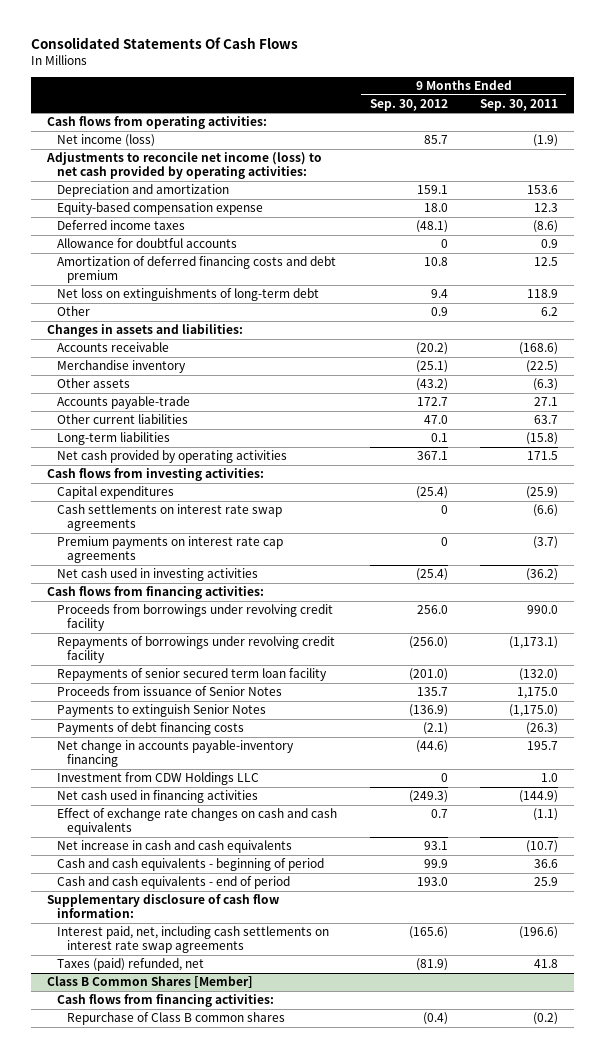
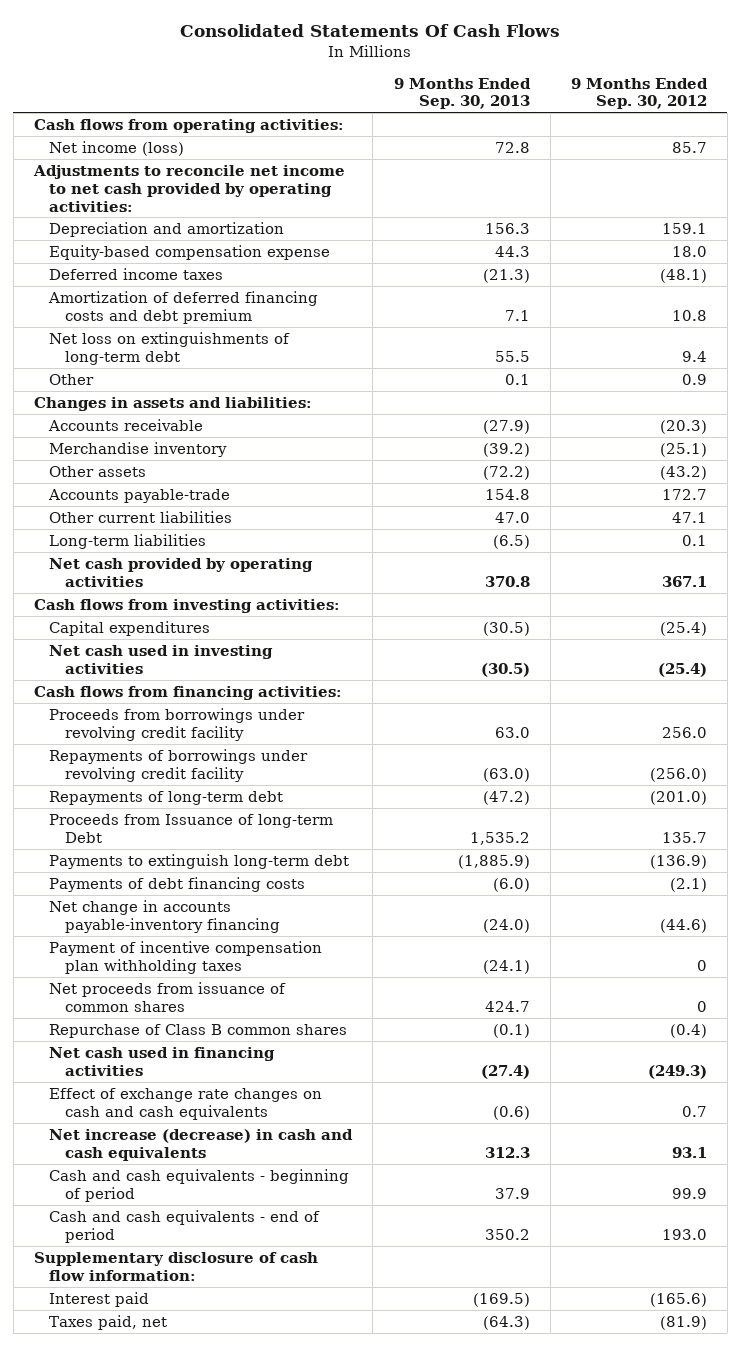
- | 9 Months Ended Sep. 30, 2012 | 9 Months Ended Sep. 30, 2011
+ | 9 Months Ended Sep. 30, 2013 | 9 Months Ended Sep. 30, 2012
- Adjustments to reconcile net income (loss) to net cash provided by operating activities:
+ Adjustments to reconcile net income to net cash provided by operating activities:
- Allowance for doubtful accounts | 0 | 0.9
- Accounts receivable | (20.2) | (168.6)
+ Accounts receivable | (27.9) | (20.3)
- Other current liabilities | 47.0 | 63.7
+ Other current liabilities | 47.0 | 47.1
- Cash settlements on interest rate swap agreements | 0 | (6.6)
- Premium payments on interest rate cap agreements | 0 | (3.7)
- Repayments of senior secured term loan facility | (201.0) | (132.0)
- Proceeds from issuance of Senior Notes | 135.7 | 1,175.0
- Payments to extinguish Senior Notes | (136.9) | (1,175.0)
+ Repayments of long-term debt | (47.2) | (201.0)
+ Proceeds from Issuance of long-term Debt | 1,535.2 | 135.7
+ Payments to extinguish long-term debt | (1,885.9) | (136.9)
- Investment from CDW Holdings LLC | 0 | 1.0
+ Payment of incentive compensation plan withholding taxes | (24.1) | 0
+ Net proceeds from issuance of common shares | 424.7 | 0
+ Repurchase of Class B common shares | (0.1) | (0.4)
- Net increase in cash and cash equivalents | 93.1 | (10.7)
+ Net increase (decrease) in cash and cash equivalents | 312.3 | 93.1
- Interest paid, net, including cash settlements on interest rate swap agreements | (165.6) | (196.6)
- Taxes (paid) refunded, net | (81.9) | 41.8
- Class B Common Shares [Member]
- Cash flows from financing activities:
- Repurchase of Class B common shares | (0.4) | (0.2)
+ Interest paid | (169.5) | (165.6)
+ Taxes paid, net | (64.3) | (81.9)

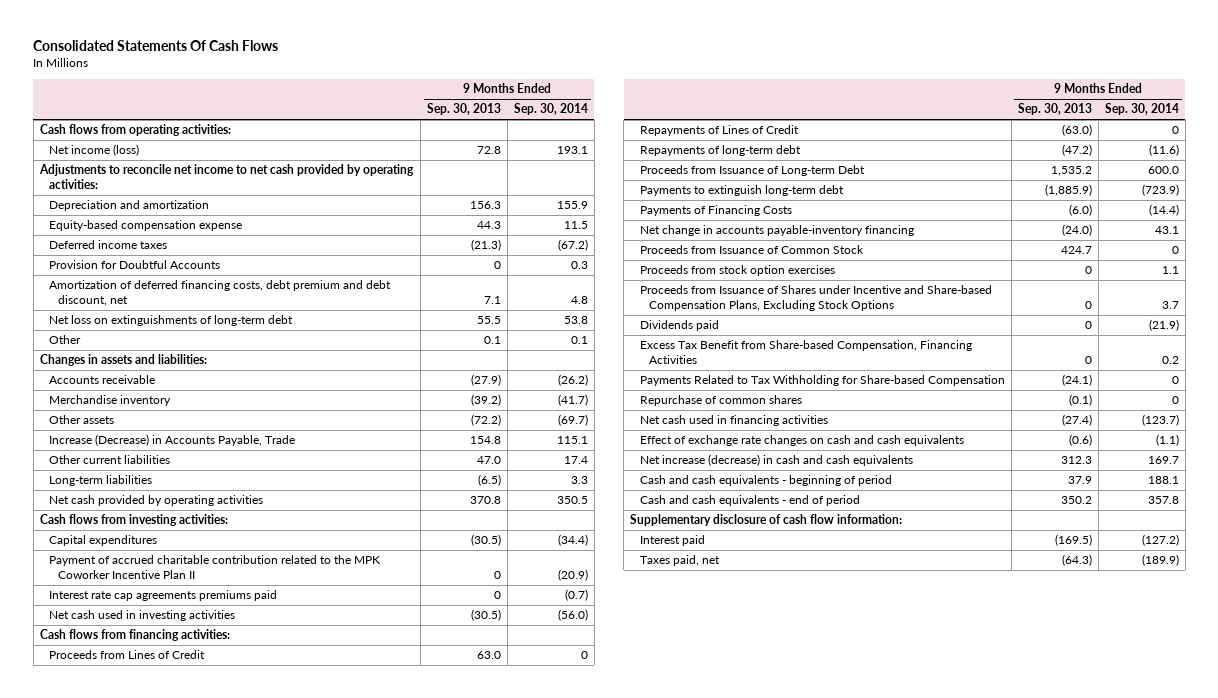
- | 9 Months Ended Sep. 30, 2013 | 9 Months Ended Sep. 30, 2012
+ | 9 Months Ended Sep. 30, 2013 | 9 Months Ended Sep. 30, 2014
- Amortization of deferred financing costs and debt premium | 7.1 | 10.8
+ Provision for Doubtful Accounts | 0 | 0.3
+ Amortization of deferred financing costs, debt premium and debt discount, net | 7.1 | 4.8
- Accounts payable-trade | 154.8 | 172.7
+ Increase (Decrease) in Accounts Payable, Trade | 154.8 | 115.1
+ Payment of accrued charitable contribution related to the MPK Coworker Incentive Plan II | 0 | (20.9)
+ Interest rate cap agreements premiums paid | 0 | (0.7)
- Proceeds from borrowings under revolving credit facility | 63.0 | 256.0
- Repayments of borrowings under revolving credit facility | (63.0) | (256.0)
+ Proceeds from Lines of Credit | 63.0 | 0
+ Repayments of Lines of Credit | (63.0) | 0
- Proceeds from Issuance of long-term Debt | 1,535.2 | 135.7
+ Proceeds from Issuance of Long-term Debt | 1,535.2 | 600.0
- Payments of debt financing costs | (6.0) | (2.1)
+ Payments of Financing Costs | (6.0) | (14.4)
- Payment of incentive compensation plan withholding taxes | (24.1) | 0
- Net proceeds from issuance of common shares | 424.7 | 0
- Repurchase of Class B common shares | (0.1) | (0.4)
+ Proceeds from Issuance of Common Stock | 424.7 | 0
+ Proceeds from stock option exercises | 0 | 1.1
+ Proceeds from Issuance of Shares under Incentive and Share-based Compensation Plans, Excluding Stock Options | 0 | 3.7
+ Dividends paid | 0 | (21.9)
+ Excess Tax Benefit from Share-based Compensation, Financing Activities | 0 | 0.2
+ Payments Related to Tax Withholding for Share-based Compensation | (24.1) | 0
+ Repurchase of common shares | (0.1) | 0

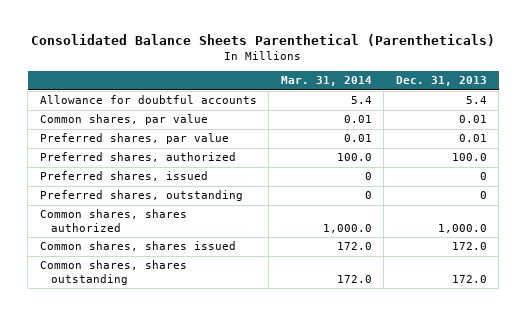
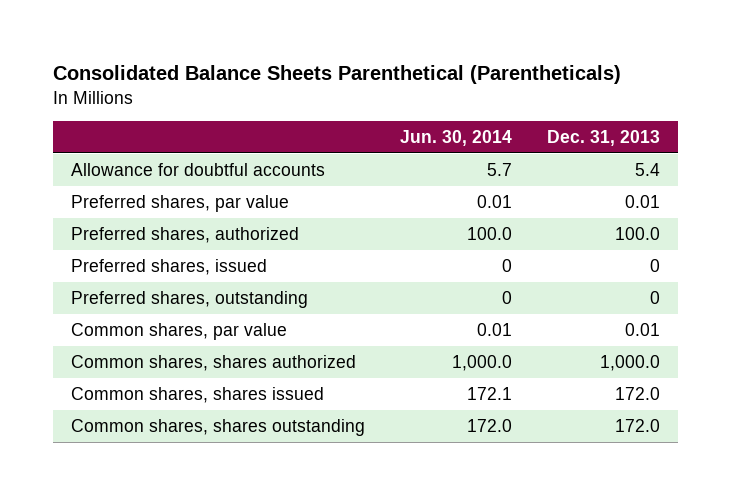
- | Mar. 31, 2014 | Dec. 31, 2013
+ | Jun. 30, 2014 | Dec. 31, 2013
moved down: Common shares, par value | 0.01 | 0.01

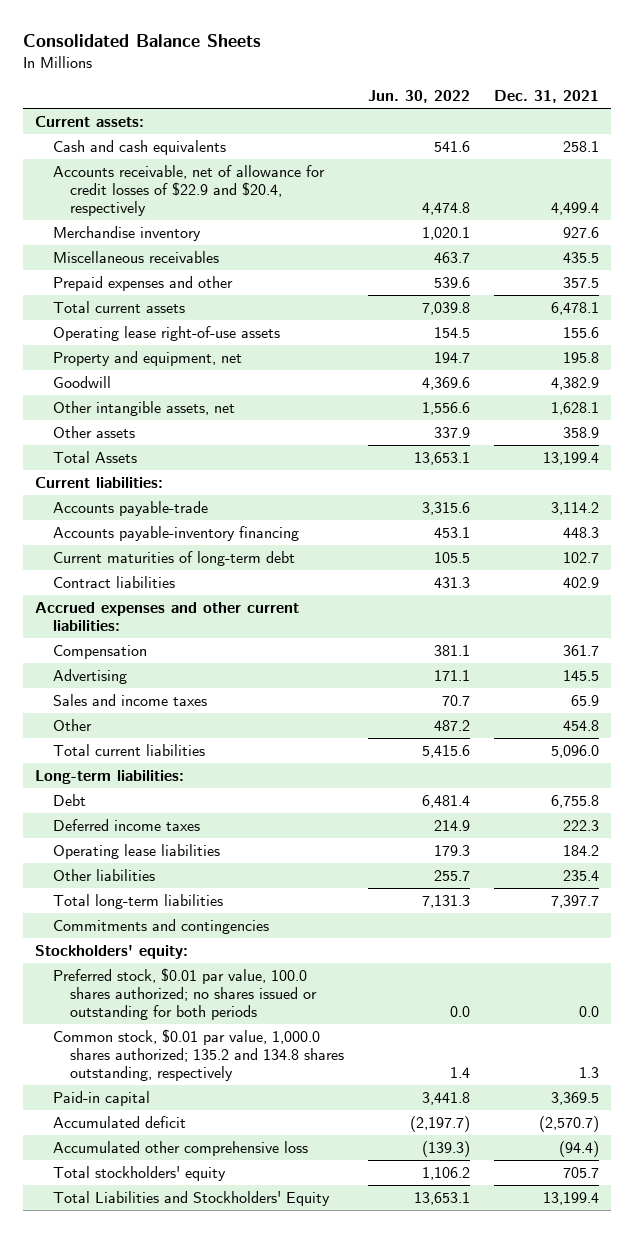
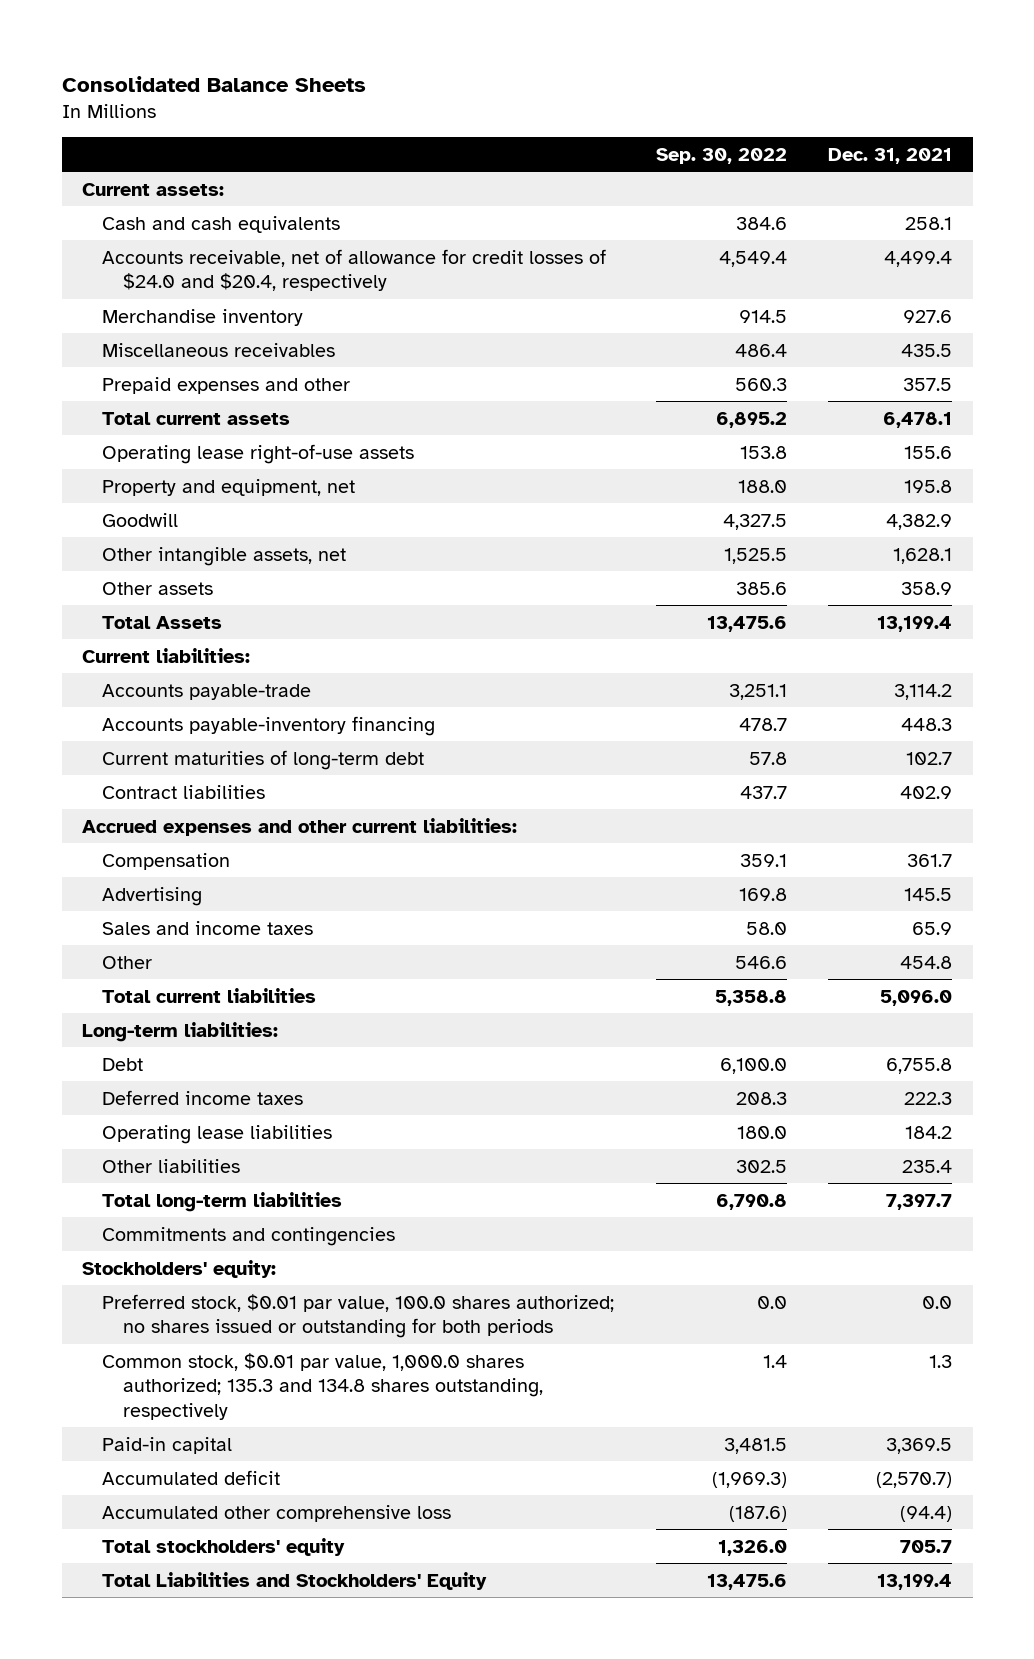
- | Jun. 30, 2022 | Dec. 31, 2021
+ | Sep. 30, 2022 | Dec. 31, 2021
- Accounts receivable, net of allowance for credit losses of $22.9 and $20.4, respectively | 4,474.8 | 4,499.4
+ Accounts receivable, net of allowance for credit losses of $24.0 and $20.4, respectively | 4,549.4 | 4,499.4
- Common stock, $0.01 par value, 1,000.0 shares authorized; 135.2 and 134.8 shares outstanding, respectively | 1.4 | 1.3
+ Common stock, $0.01 par value, 1,000.0 shares authorized; 135.3 and 134.8 shares outstanding, respectively | 1.4 | 1.3

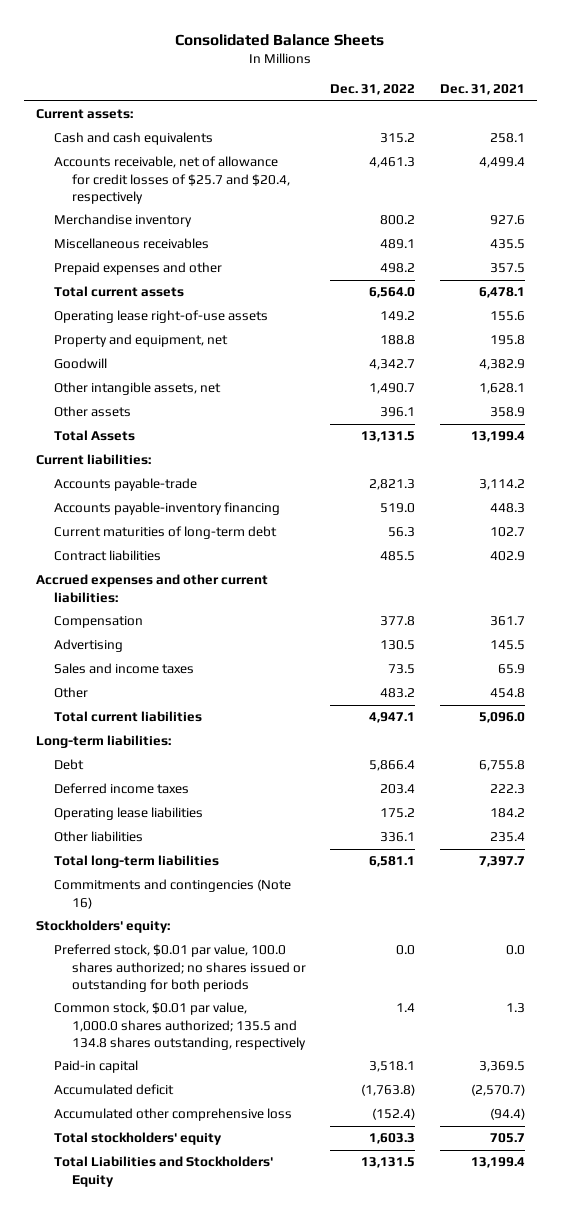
- | Sep. 30, 2022 | Dec. 31, 2021
+ | Dec. 31, 2022 | Dec. 31, 2021
- Accounts receivable, net of allowance for credit losses of $24.0 and $20.4, respectively | 4,549.4 | 4,499.4
+ Accounts receivable, net of allowance for credit losses of $25.7 and $20.4, respectively | 4,461.3 | 4,499.4
- Commitments and contingencies
+ Commitments and contingencies (Note 16)
- Common stock, $0.01 par value, 1,000.0 shares authorized; 135.3 and 134.8 shares outstanding, respectively | 1.4 | 1.3
+ Common stock, $0.01 par value, 1,000.0 shares authorized; 135.5 and 134.8 shares outstanding, respectively | 1.4 | 1.3

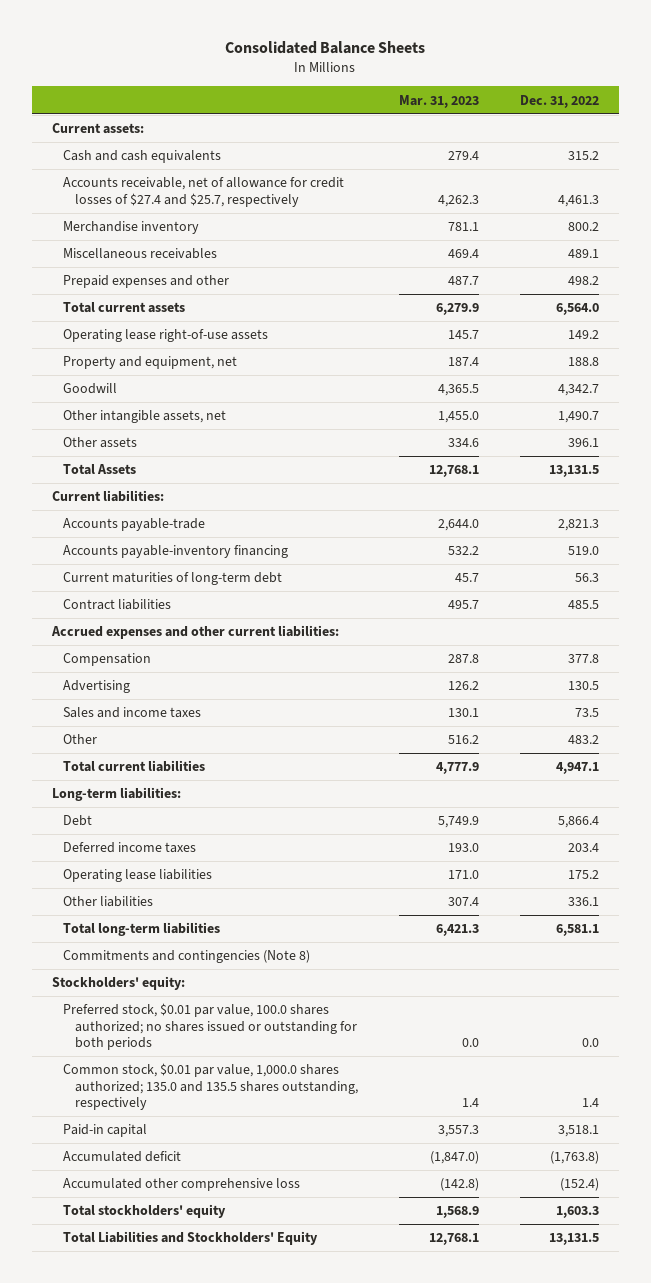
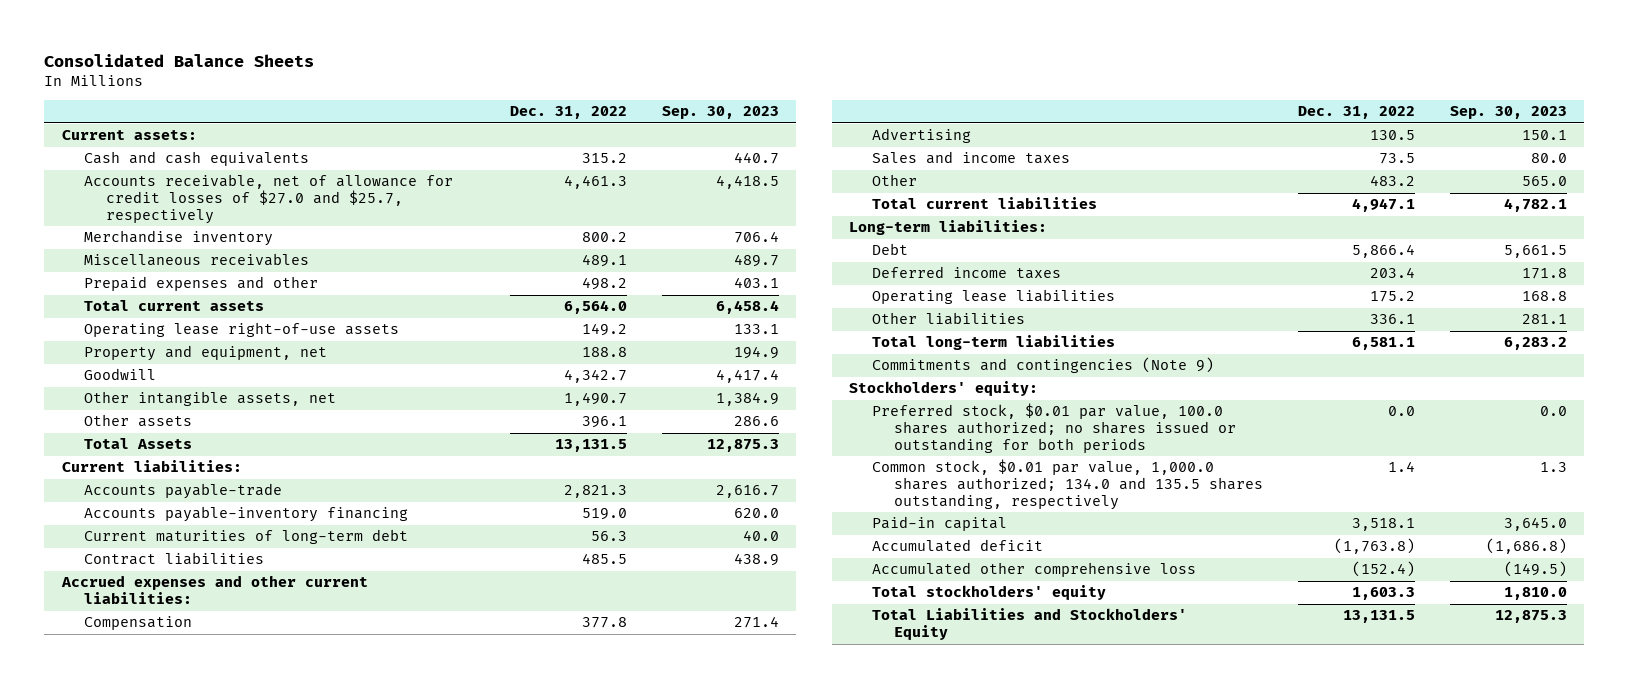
- | Mar. 31, 2023 | Dec. 31, 2022
+ | Dec. 31, 2022 | Sep. 30, 2023
- Accounts receivable, net of allowance for credit losses of $27.4 and $25.7, respectively | 4,262.3 | 4,461.3
+ Accounts receivable, net of allowance for credit losses of $27.0 and $25.7, respectively | 4,461.3 | 4,418.5
- Commitments and contingencies (Note 8)
+ Commitments and contingencies (Note 9)
- Common stock, $0.01 par value, 1,000.0 shares authorized; 135.0 and 135.5 shares outstanding, respectively | 1.4 | 1.4
+ Common stock, $0.01 par value, 1,000.0 shares authorized; 134.0 and 135.5 shares outstanding, respectively | 1.4 | 1.3

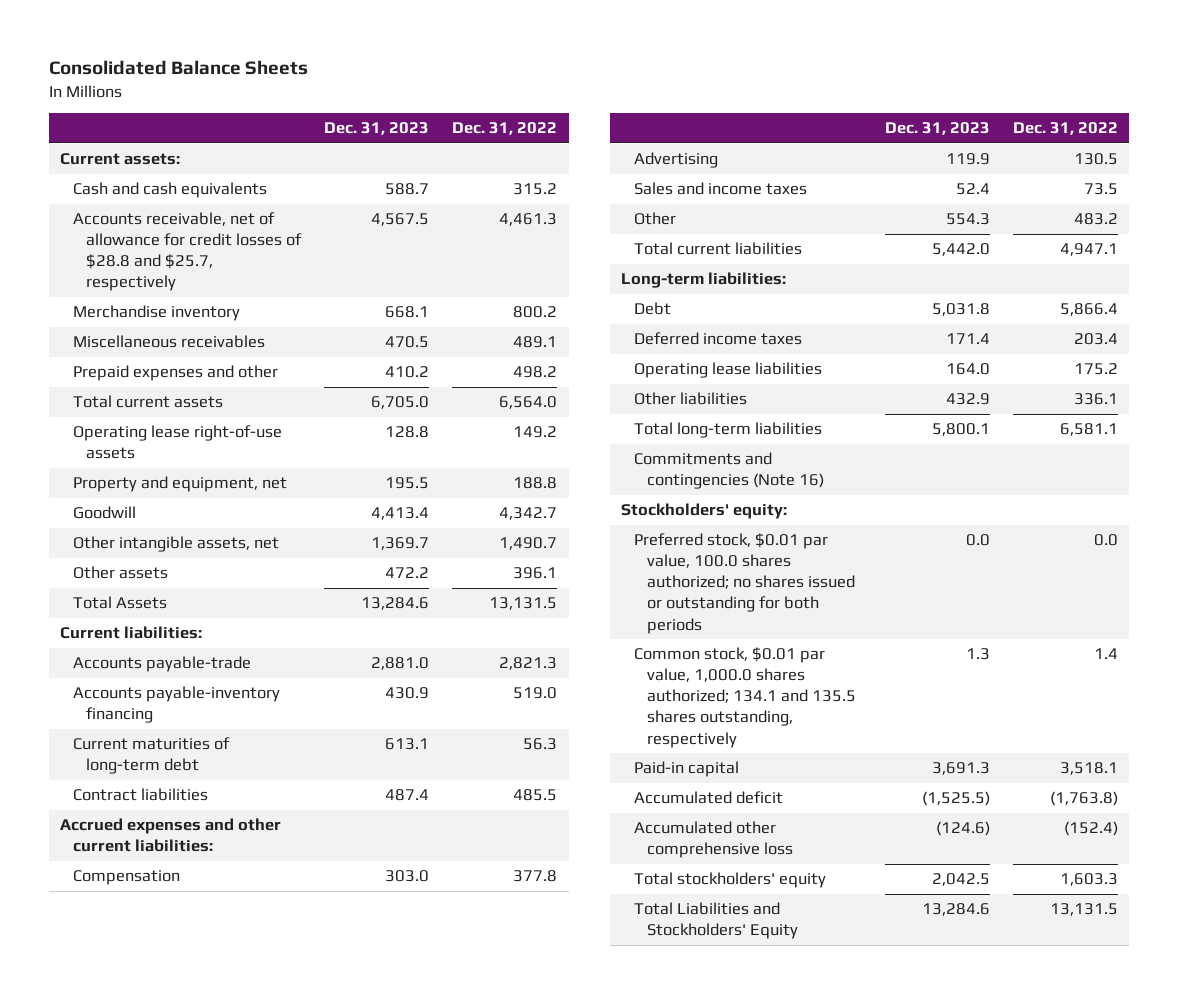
- | Dec. 31, 2022 | Sep. 30, 2023
+ | Dec. 31, 2023 | Dec. 31, 2022
- Accounts receivable, net of allowance for credit losses of $27.0 and $25.7, respectively | 4,461.3 | 4,418.5
+ Accounts receivable, net of allowance for credit losses of $28.8 and $25.7, respectively | 4,567.5 | 4,461.3
- Commitments and contingencies (Note 9)
+ Commitments and contingencies (Note 16)
- Common stock, $0.01 par value, 1,000.0 shares authorized; 134.0 and 135.5 shares outstanding, respectively | 1.4 | 1.3
+ Common stock, $0.01 par value, 1,000.0 shares authorized; 134.1 and 135.5 shares outstanding, respectively | 1.3 | 1.4

